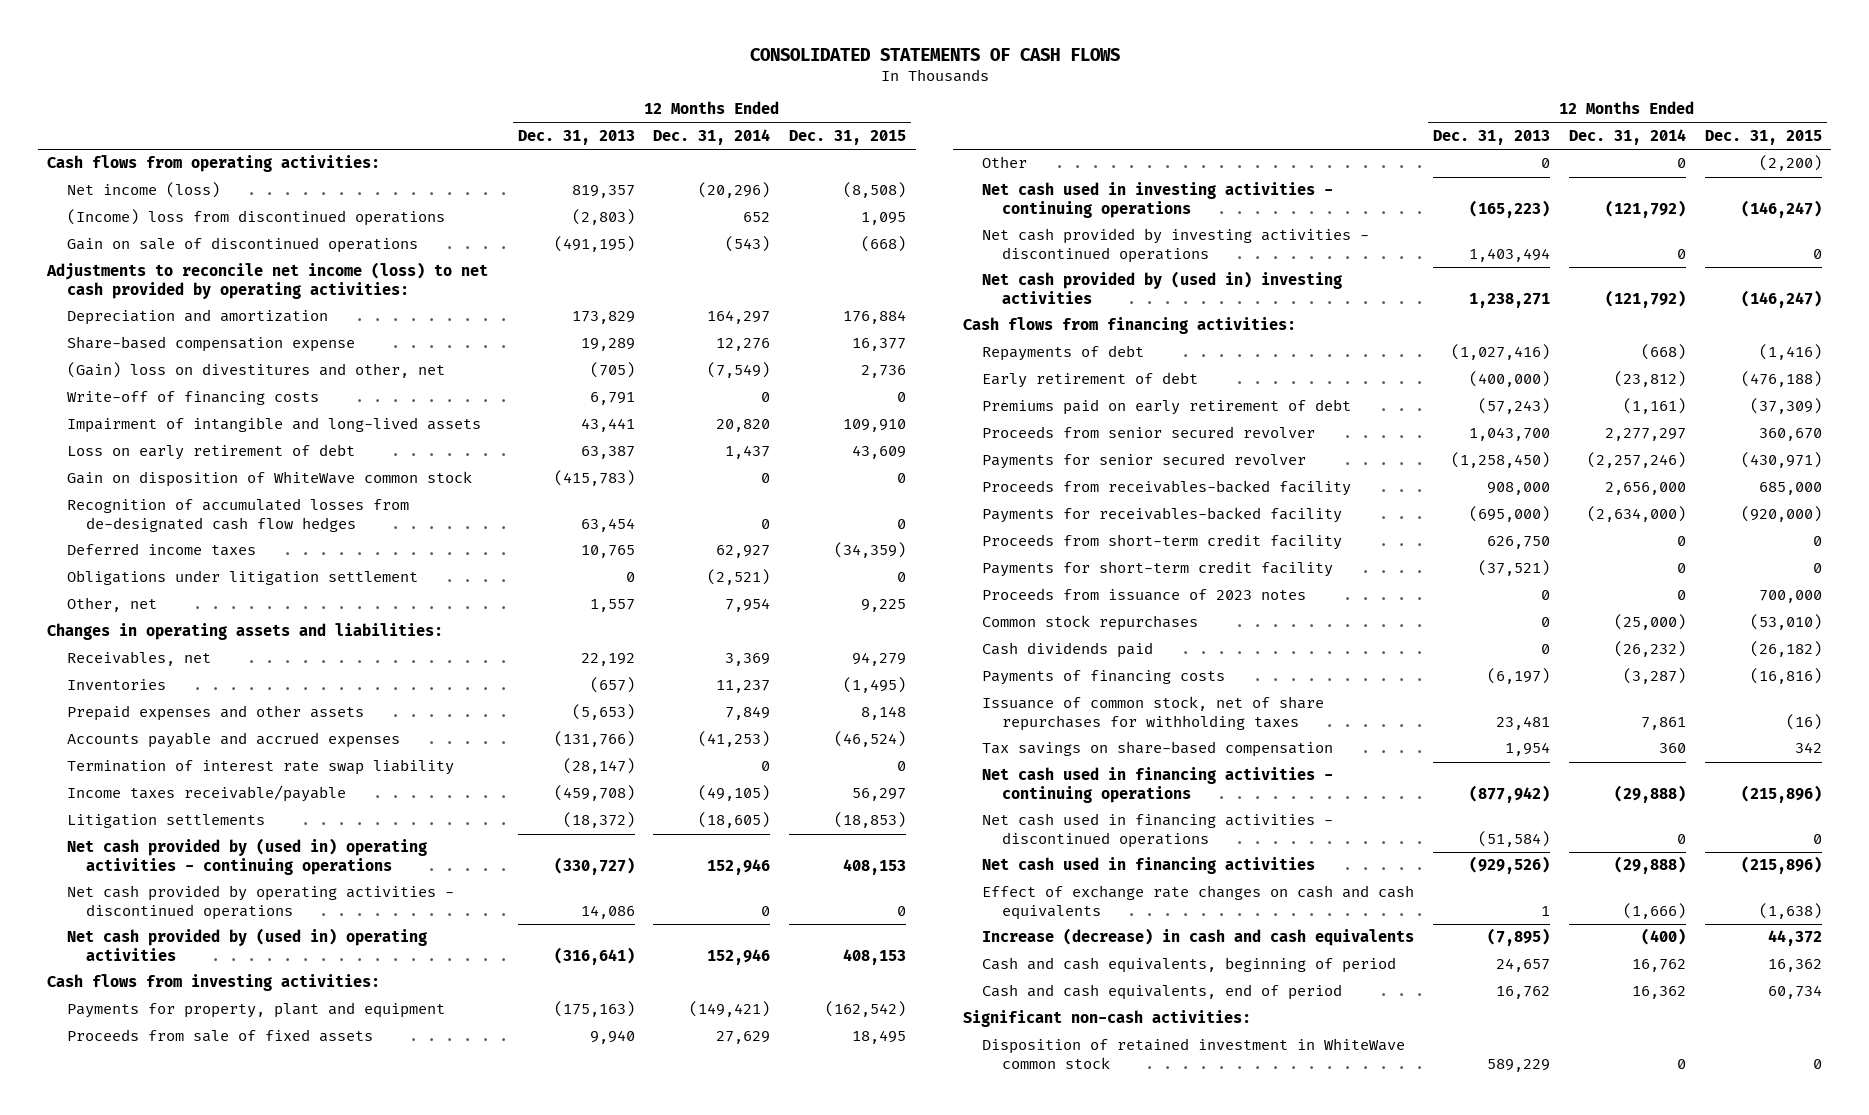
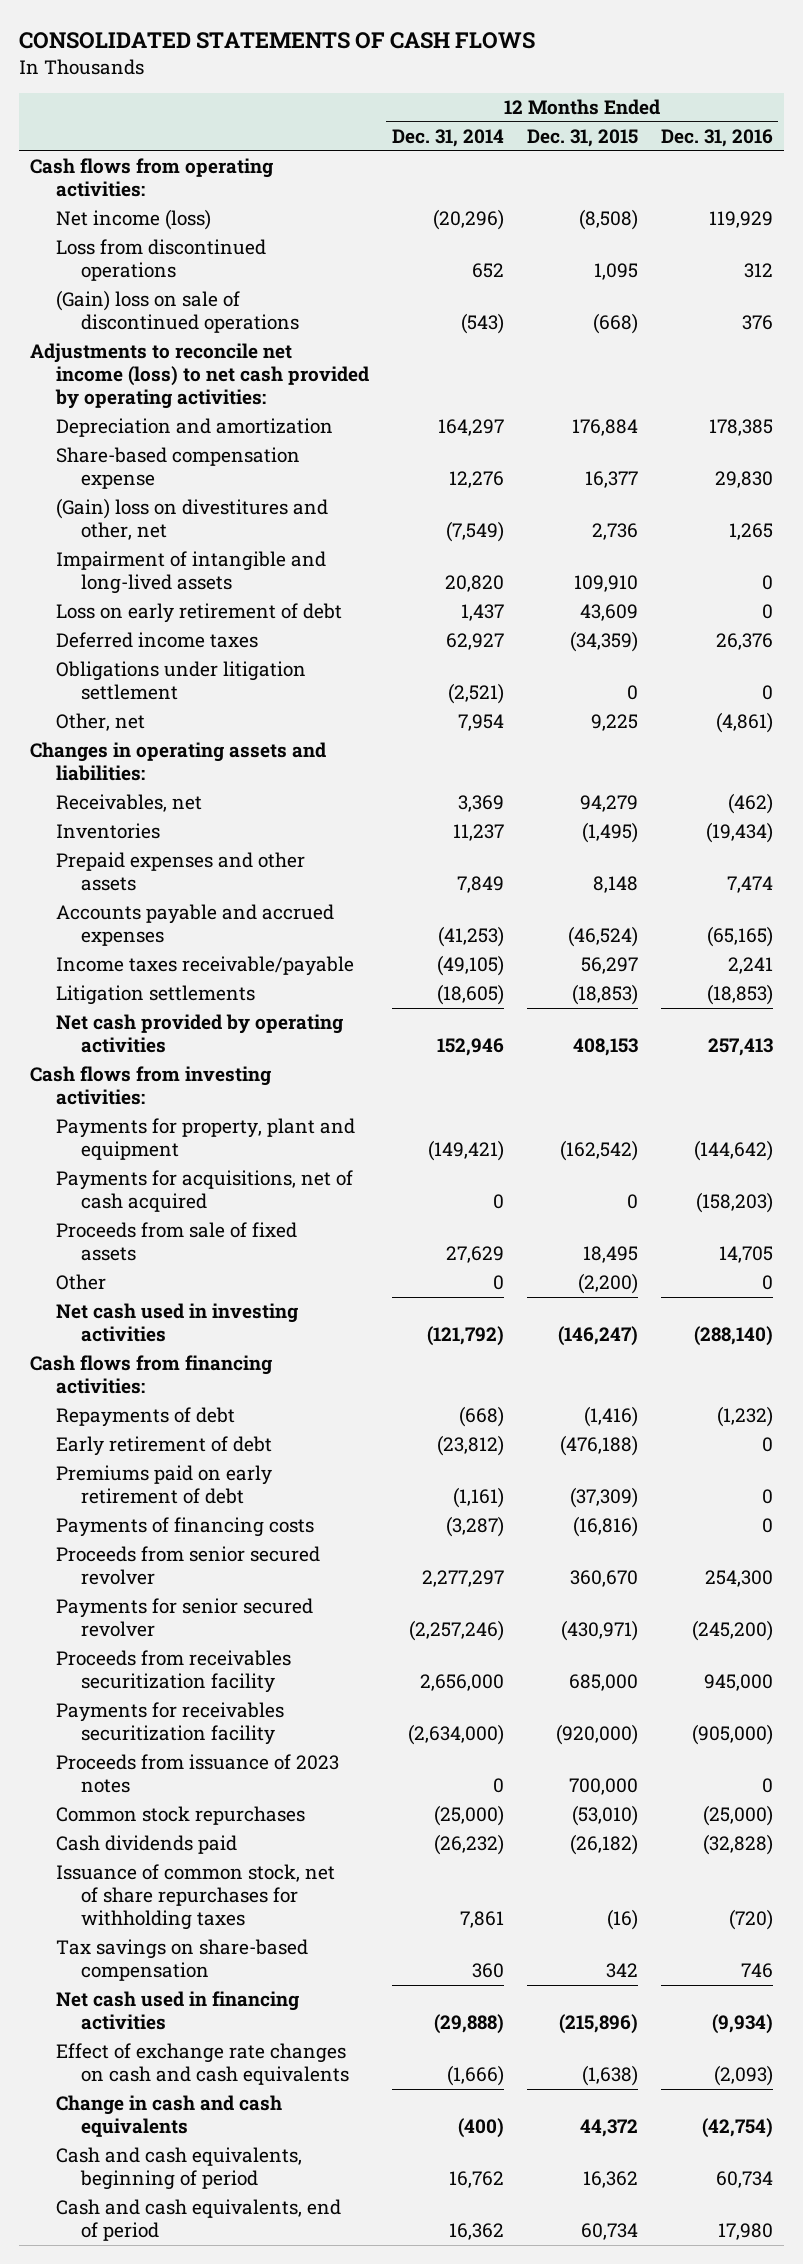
- | 12 Months Ended Dec. 31, 2013 | 12 Months Ended Dec. 31, 2014 | 12 Months Ended Dec. 31, 2015
+ | 12 Months Ended Dec. 31, 2014 | 12 Months Ended Dec. 31, 2015 | 12 Months Ended Dec. 31, 2016
- (Income) loss from discontinued operations | (2,803) | 652 | 1,095
- Gain on sale of discontinued operations | (491,195) | (543) | (668)
+ Loss from discontinued operations | 652 | 1,095 | 312
+ (Gain) loss on sale of discontinued operations | (543) | (668) | 376
- Write-off of financing costs | 6,791 | 0 | 0
- Gain on disposition of WhiteWave common stock | (415,783) | 0 | 0
- Recognition of accumulated losses from de-designated cash flow hedges | 63,454 | 0 | 0
- Termination of interest rate swap liability | (28,147) | 0 | 0
- Net cash provided by (used in) operating activities - continuing operations | (330,727) | 152,946 | 408,153
- Net cash provided by operating activities - discontinued operations | 14,086 | 0 | 0
- Net cash provided by (used in) operating activities | (316,641) | 152,946 | 408,153
+ Net cash provided by operating activities | 152,946 | 408,153 | 257,413
+ Payments for acquisitions, net of cash acquired | 0 | 0 | (158,203)
- Net cash used in investing activities - continuing operations | (165,223) | (121,792) | (146,247)
- Net cash provided by investing activities - discontinued operations | 1,403,494 | 0 | 0
- Net cash provided by (used in) investing activities | 1,238,271 | (121,792) | (146,247)
+ Net cash used in investing activities | (121,792) | (146,247) | (288,140)
moved up: Payments of financing costs | (3,287) | (16,816) | 0
- Proceeds from receivables-backed facility | 908,000 | 2,656,000 | 685,000
- Payments for receivables-backed facility | (695,000) | (2,634,000) | (920,000)
- Proceeds from short-term credit facility | 626,750 | 0 | 0
- Payments for short-term credit facility | (37,521) | 0 | 0
+ Proceeds from receivables securitization facility | 2,656,000 | 685,000 | 945,000
+ Payments for receivables securitization facility | (2,634,000) | (920,000) | (905,000)
- Net cash used in financing activities - continuing operations | (877,942) | (29,888) | (215,896)
- Net cash used in financing activities - discontinued operations | (51,584) | 0 | 0
- Increase (decrease) in cash and cash equivalents | (7,895) | (400) | 44,372
+ Change in cash and cash equivalents | (400) | 44,372 | (42,754)
- Significant non-cash activities:
- Disposition of retained investment in WhiteWave common stock | 589,229 | 0 | 0

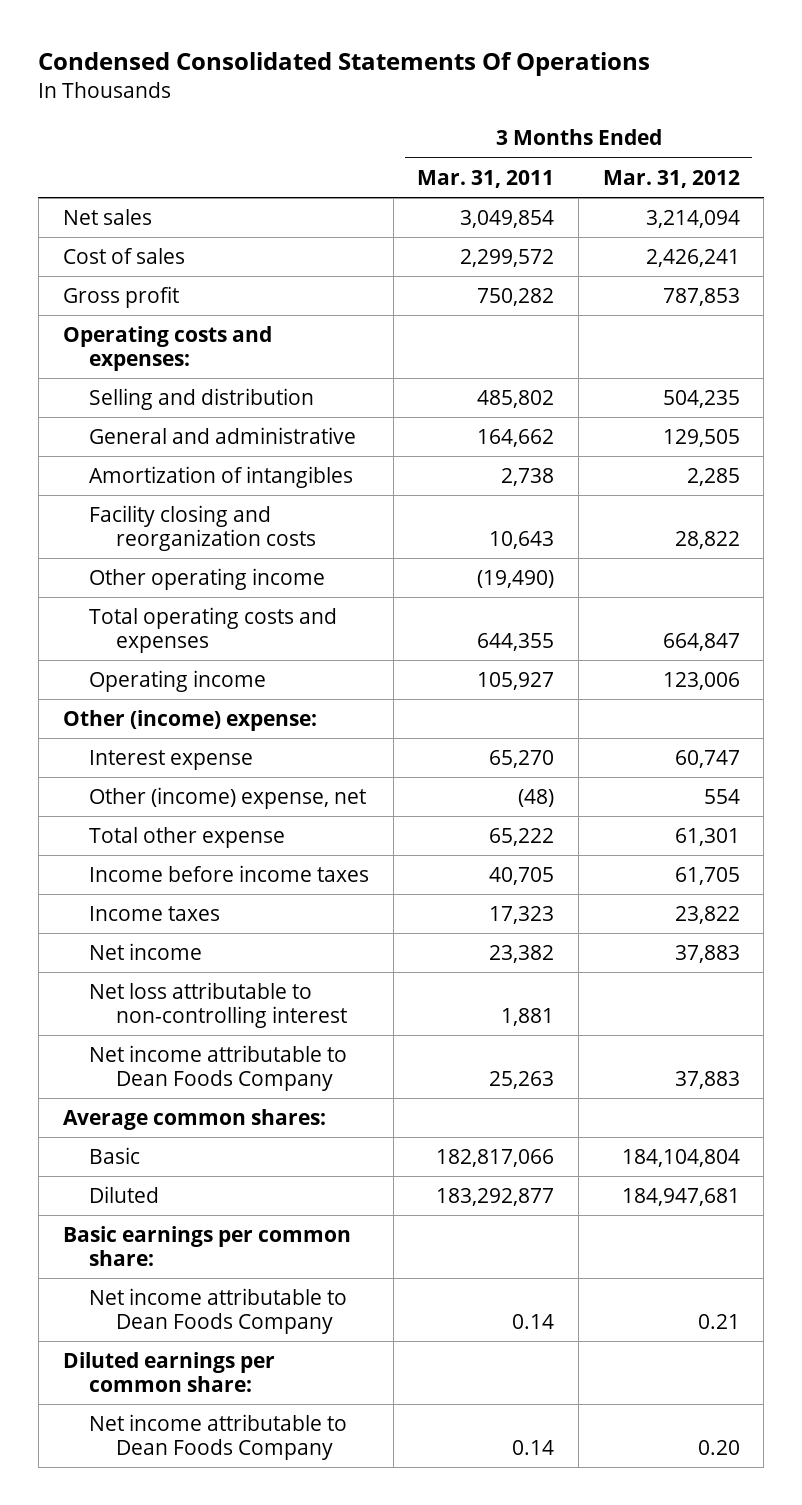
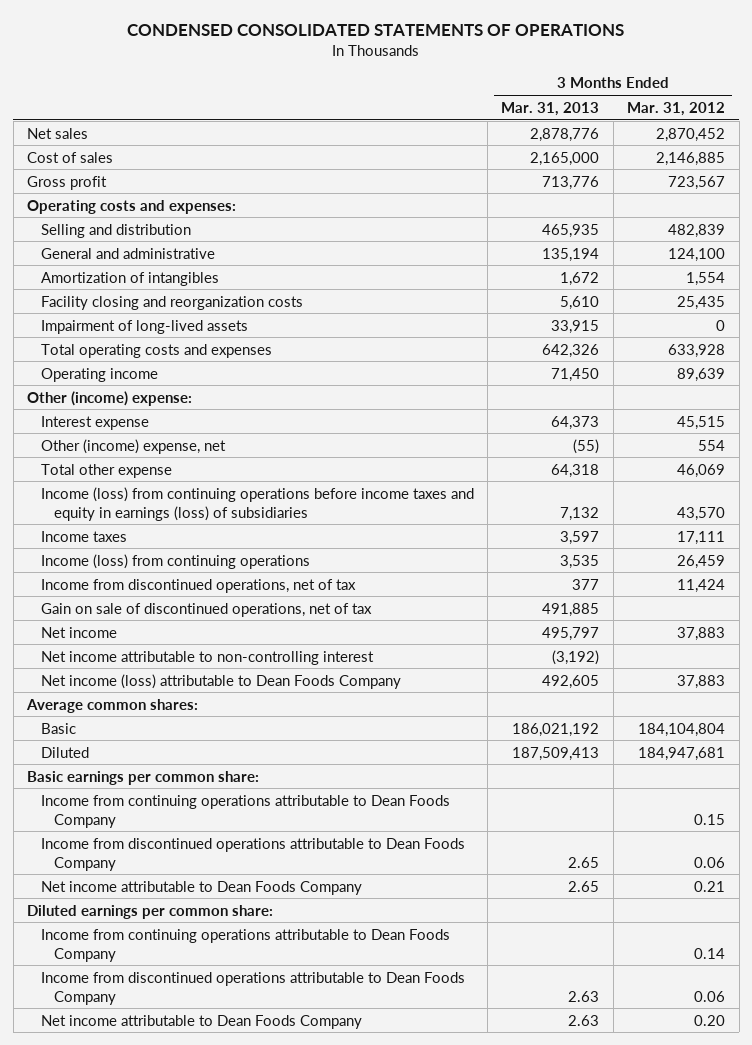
- Condensed Consolidated Statements Of Operations
+ CONDENSED CONSOLIDATED STATEMENTS OF OPERATIONS
- | 3 Months Ended Mar. 31, 2011 | 3 Months Ended Mar. 31, 2012
+ | 3 Months Ended Mar. 31, 2013 | 3 Months Ended Mar. 31, 2012
- Net sales | 3,049,854 | 3,214,094
- Cost of sales | 2,299,572 | 2,426,241
- Gross profit | 750,282 | 787,853
+ Net sales | 2,878,776 | 2,870,452
+ Cost of sales | 2,165,000 | 2,146,885
+ Gross profit | 713,776 | 723,567
- Selling and distribution | 485,802 | 504,235
- General and administrative | 164,662 | 129,505
- Amortization of intangibles | 2,738 | 2,285
- Facility closing and reorganization costs | 10,643 | 28,822
- Other operating income | (19,490) |
- Total operating costs and expenses | 644,355 | 664,847
- Operating income | 105,927 | 123,006
+ Selling and distribution | 465,935 | 482,839
+ General and administrative | 135,194 | 124,100
+ Amortization of intangibles | 1,672 | 1,554
+ Facility closing and reorganization costs | 5,610 | 25,435
+ Impairment of long-lived assets | 33,915 | 0
+ Total operating costs and expenses | 642,326 | 633,928
+ Operating income | 71,450 | 89,639
- Interest expense | 65,270 | 60,747
+ Interest expense | 64,373 | 45,515
- Total other expense | 65,222 | 61,301
- Income before income taxes | 40,705 | 61,705
- Income taxes | 17,323 | 23,822
+ Total other expense | 64,318 | 46,069
+ Income (loss) from continuing operations before income taxes and equity in earnings (loss) of subsidiaries | 7,132 | 43,570
+ Income taxes | 3,597 | 17,111
+ Income (loss) from continuing operations | 3,535 | 26,459
+ Income from discontinued operations, net of tax | 377 | 11,424
+ Gain on sale of discontinued operations, net of tax | 491,885 |
- Net loss attributable to non-controlling interest | 1,881 |
- Net income attributable to Dean Foods Company | 25,263 | 37,883
+ Net income attributable to non-controlling interest | (3,192) |
+ Net income (loss) attributable to Dean Foods Company | 492,605 | 37,883
+ Income from continuing operations attributable to Dean Foods Company | | 0.15
+ Income from discontinued operations attributable to Dean Foods Company | 2.65 | 0.06
+ Income from continuing operations attributable to Dean Foods Company | | 0.14
+ Income from discontinued operations attributable to Dean Foods Company | 2.63 | 0.06

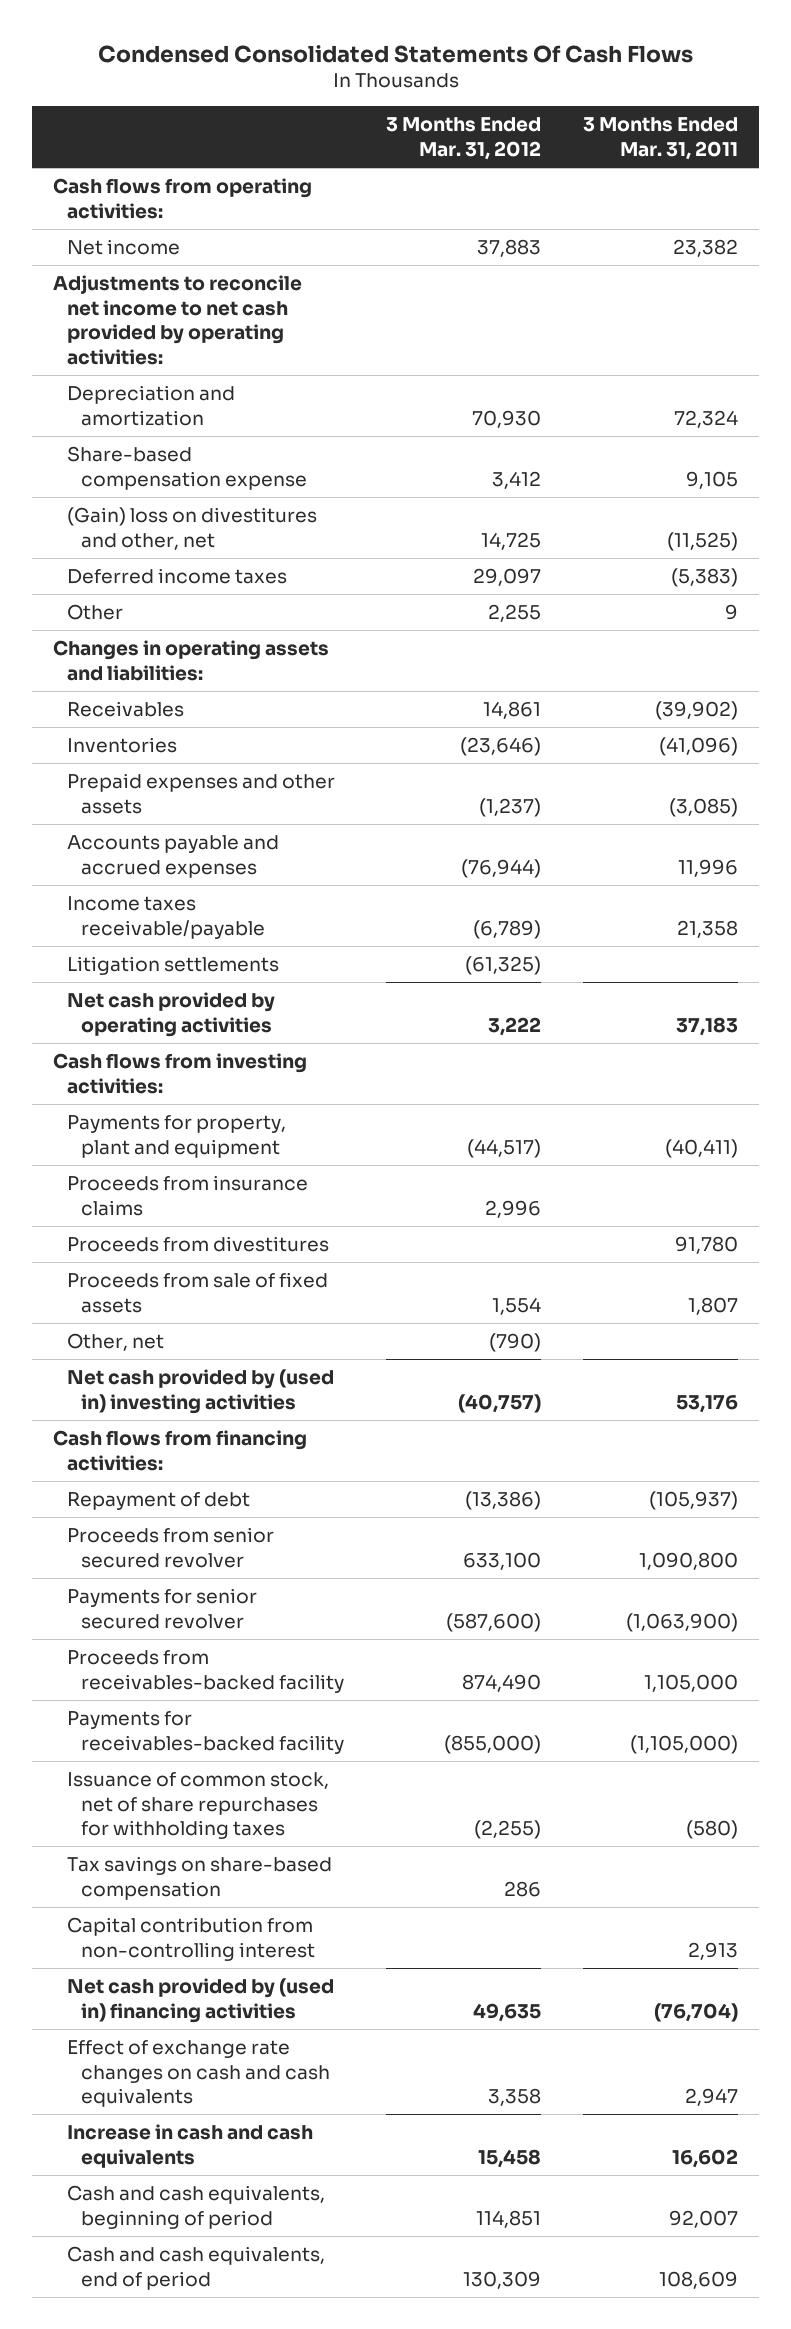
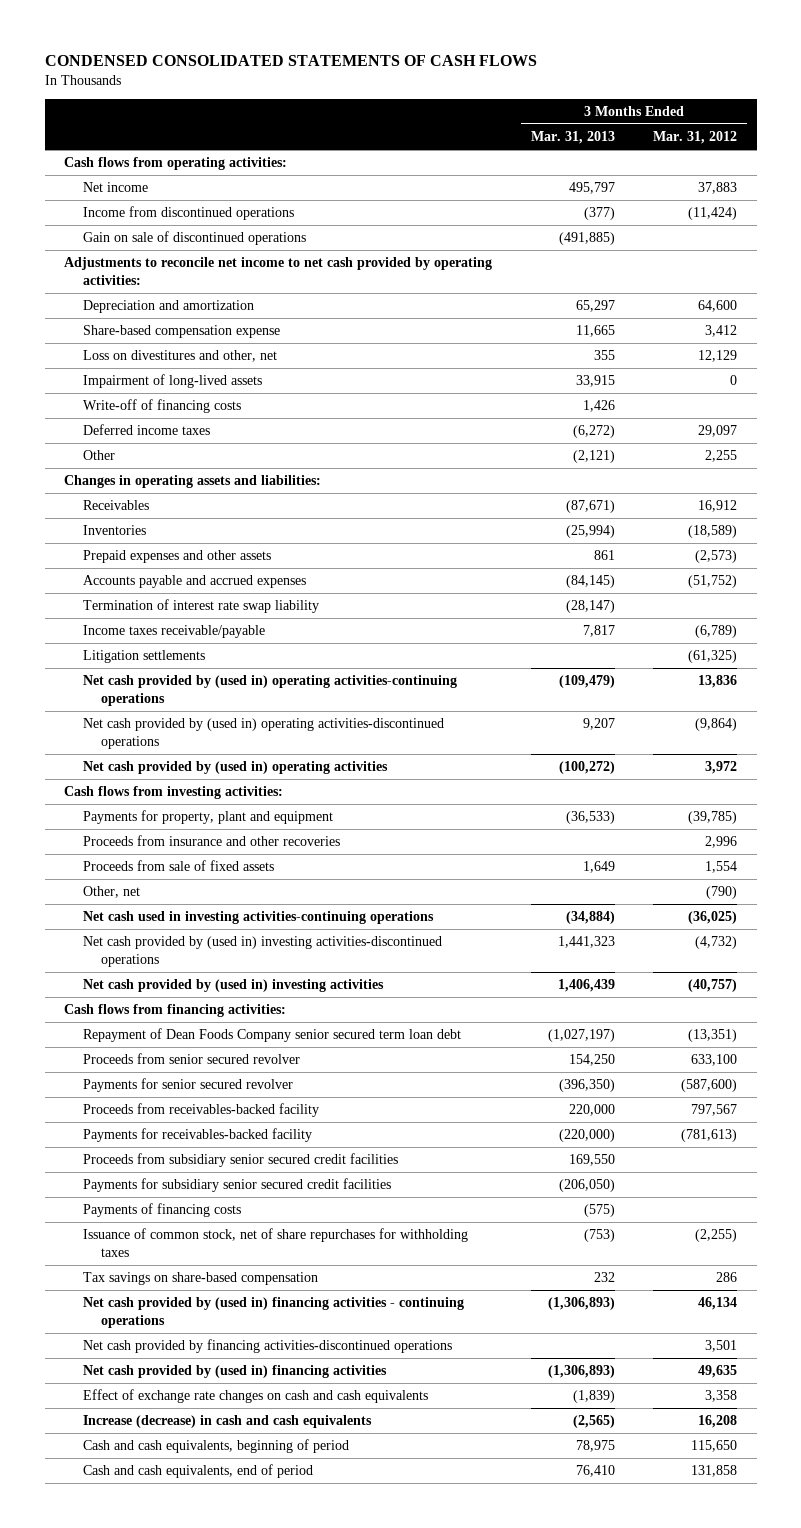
- Condensed Consolidated Statements Of Cash Flows
+ CONDENSED CONSOLIDATED STATEMENTS OF CASH FLOWS
- | 3 Months Ended Mar. 31, 2012 | 3 Months Ended Mar. 31, 2011
+ | 3 Months Ended Mar. 31, 2013 | 3 Months Ended Mar. 31, 2012
+ Income from discontinued operations | (377) | (11,424)
+ Gain on sale of discontinued operations | (491,885) |
- Depreciation and amortization | 70,930 | 72,324
+ Depreciation and amortization | 65,297 | 64,600
- (Gain) loss on divestitures and other, net | 14,725 | (11,525)
+ Loss on divestitures and other, net | 355 | 12,129
+ Impairment of long-lived assets | 33,915 | 0
+ Write-off of financing costs | 1,426 |
- Receivables | 14,861 | (39,902)
- Inventories | (23,646) | (41,096)
- Prepaid expenses and other assets | (1,237) | (3,085)
- Accounts payable and accrued expenses | (76,944) | 11,996
+ Receivables | (87,671) | 16,912
+ Inventories | (25,994) | (18,589)
+ Prepaid expenses and other assets | 861 | (2,573)
+ Accounts payable and accrued expenses | (84,145) | (51,752)
+ Termination of interest rate swap liability | (28,147) |
- Net cash provided by operating activities | 3,222 | 37,183
+ Net cash provided by (used in) operating activities-continuing operations | (109,479) | 13,836
+ Net cash provided by (used in) operating activities-discontinued operations | 9,207 | (9,864)
+ Net cash provided by (used in) operating activities | (100,272) | 3,972
- Payments for property, plant and equipment | (44,517) | (40,411)
- Proceeds from insurance claims | 2,996 |
- Proceeds from divestitures | | 91,780
+ Payments for property, plant and equipment | (36,533) | (39,785)
+ Proceeds from insurance and other recoveries | | 2,996
+ Net cash used in investing activities-continuing operations | (34,884) | (36,025)
+ Net cash provided by (used in) investing activities-discontinued operations | 1,441,323 | (4,732)
- Repayment of debt | (13,386) | (105,937)
+ Repayment of Dean Foods Company senior secured term loan debt | (1,027,197) | (13,351)
- Proceeds from receivables-backed facility | 874,490 | 1,105,000
- Payments for receivables-backed facility | (855,000) | (1,105,000)
+ Proceeds from receivables-backed facility | 220,000 | 797,567
+ Payments for receivables-backed facility | (220,000) | (781,613)
+ Proceeds from subsidiary senior secured credit facilities | 169,550 |
+ Payments for subsidiary senior secured credit facilities | (206,050) |
+ Payments of financing costs | (575) |
- Capital contribution from non-controlling interest | | 2,913
+ Net cash provided by (used in) financing activities - continuing operations | (1,306,893) | 46,134
+ Net cash provided by financing activities-discontinued operations | | 3,501
- Increase in cash and cash equivalents | 15,458 | 16,602
- Cash and cash equivalents, beginning of period | 114,851 | 92,007
- Cash and cash equivalents, end of period | 130,309 | 108,609
+ Increase (decrease) in cash and cash equivalents | (2,565) | 16,208
+ Cash and cash equivalents, beginning of period | 78,975 | 115,650
+ Cash and cash equivalents, end of period | 76,410 | 131,858

